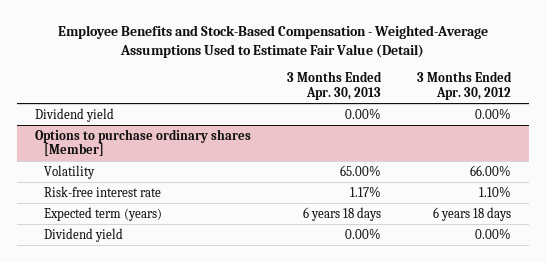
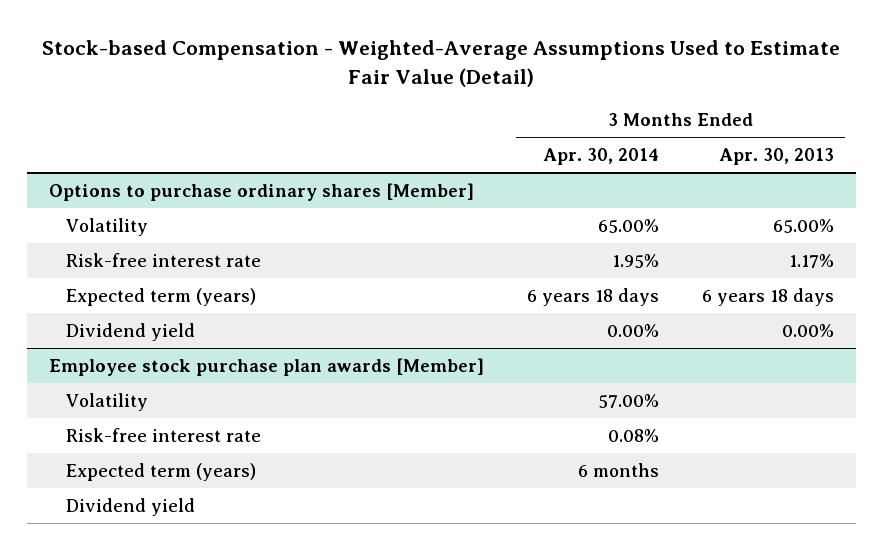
- Employee Benefits and Stock-Based Compensation - Weighted-Average Assumptions Used to Estimate Fair Value (Detail)
+ Stock-based Compensation - Weighted-Average Assumptions Used to Estimate Fair Value (Detail)
- | 3 Months Ended Apr. 30, 2013 | 3 Months Ended Apr. 30, 2012
+ | 3 Months Ended Apr. 30, 2014 | 3 Months Ended Apr. 30, 2013
- Dividend yield | 0.00% | 0.00%
+ Employee stock purchase plan awards [Member]
+ Volatility | 57.00% |
+ Risk-free interest rate | 0.08% |
+ Expected term (years) | 6 months |
+ Dividend yield

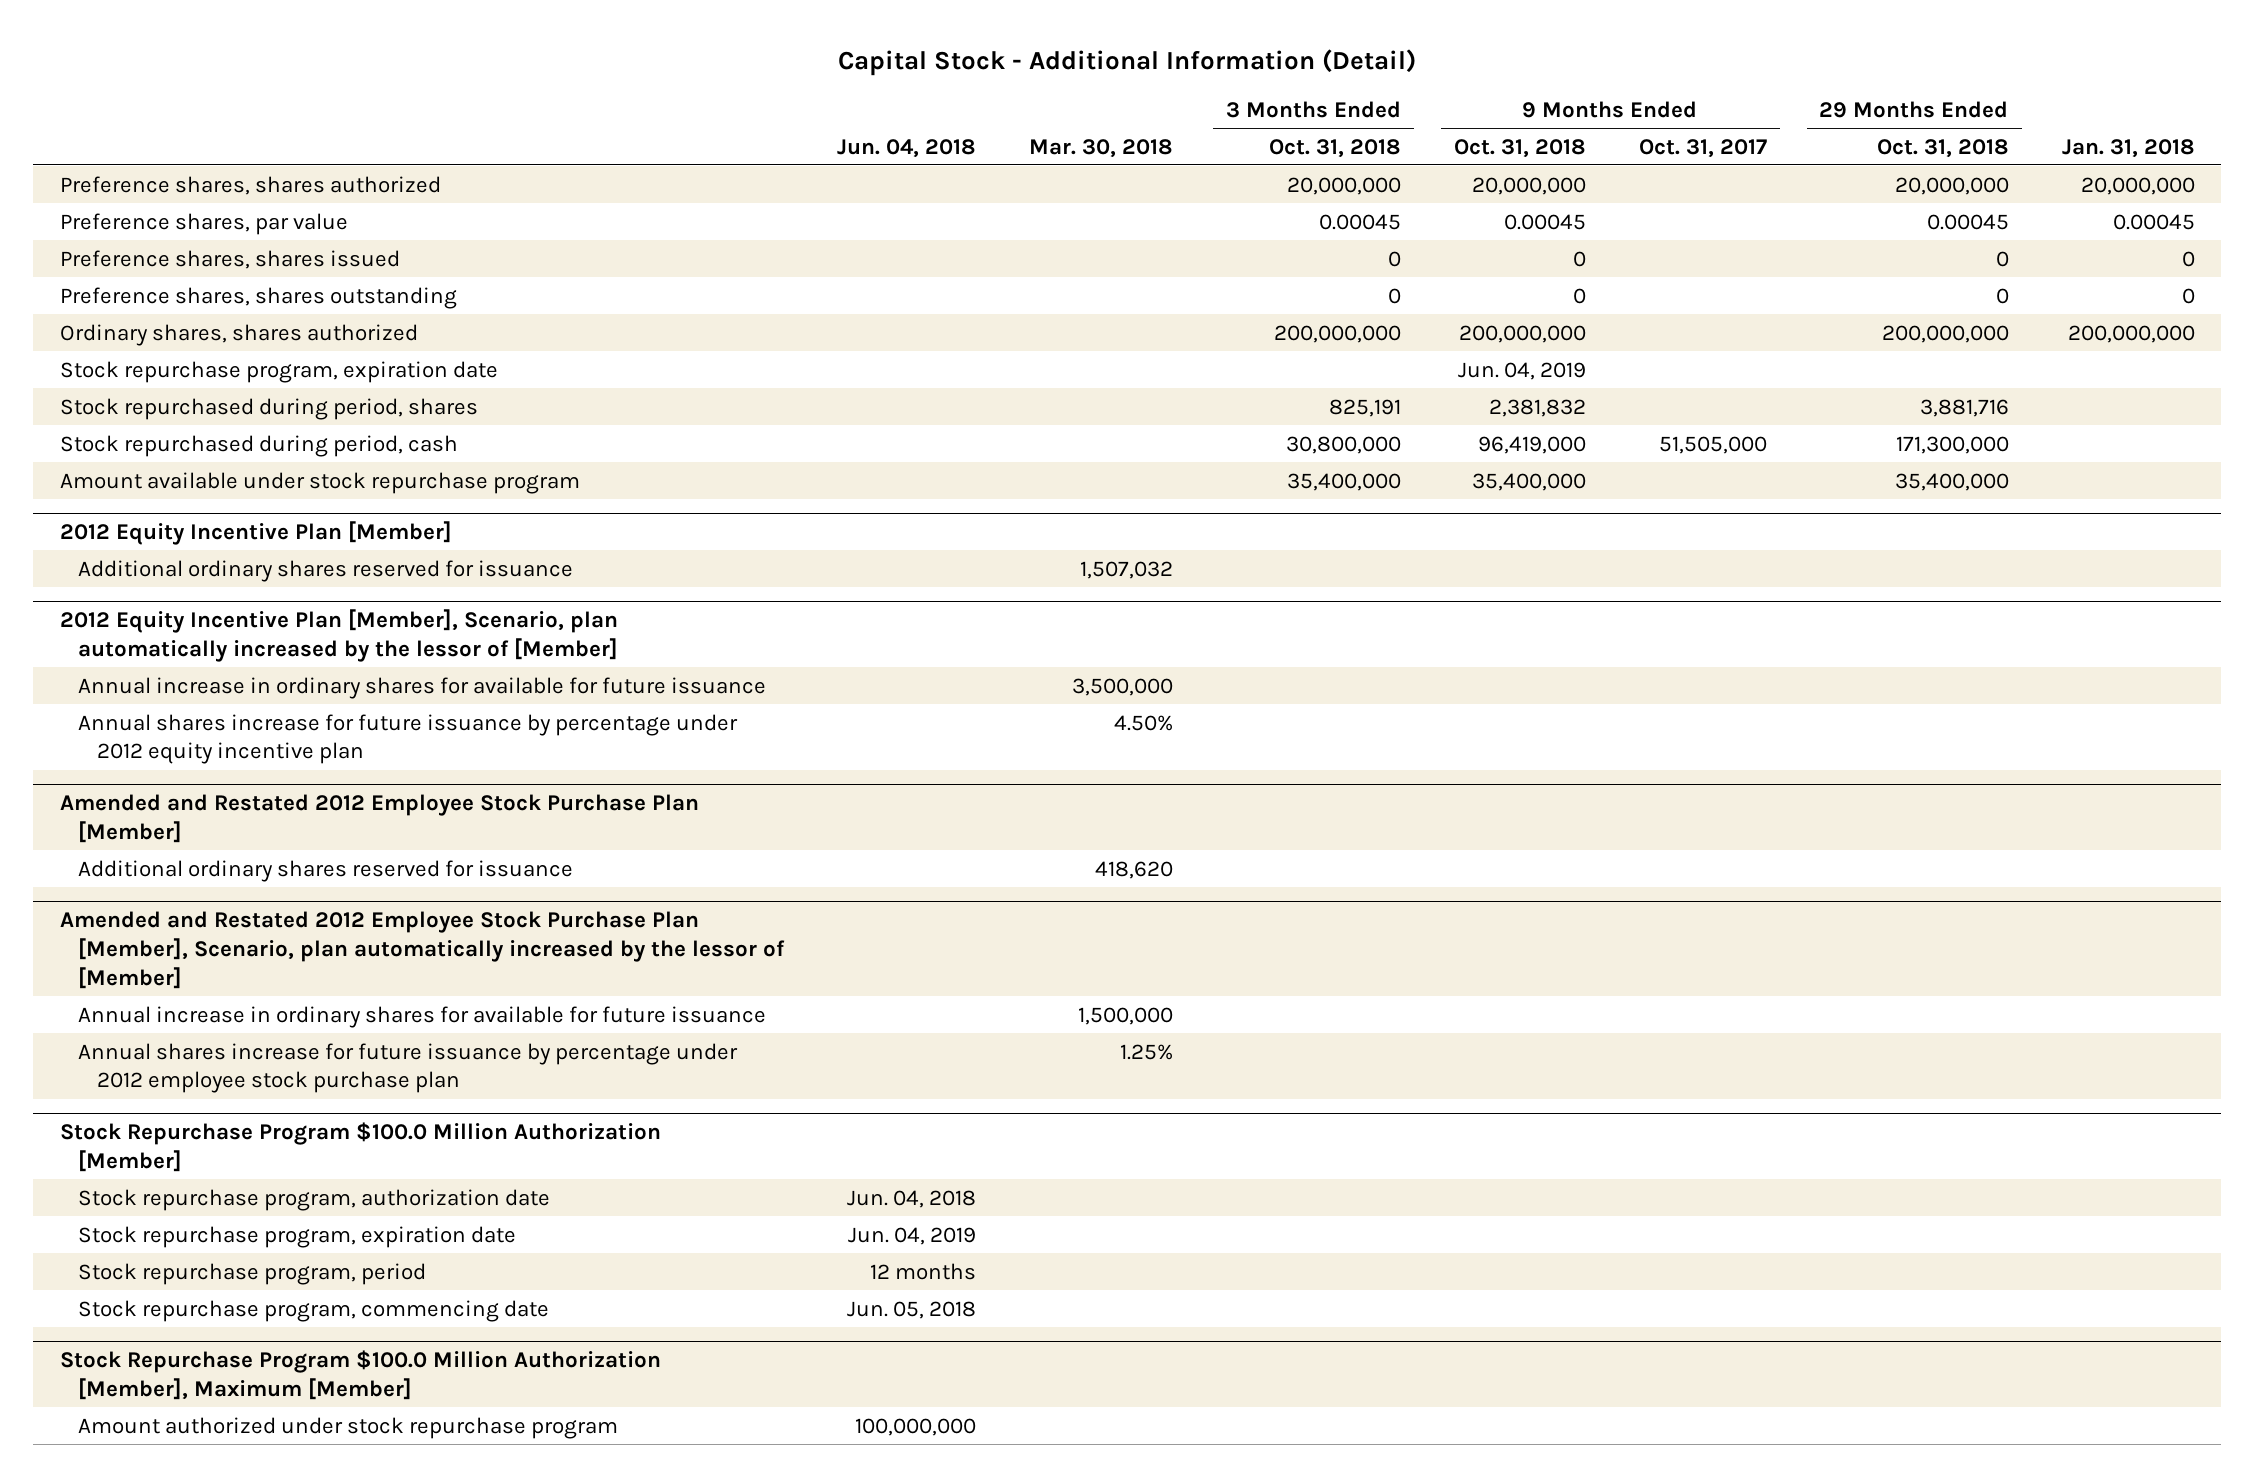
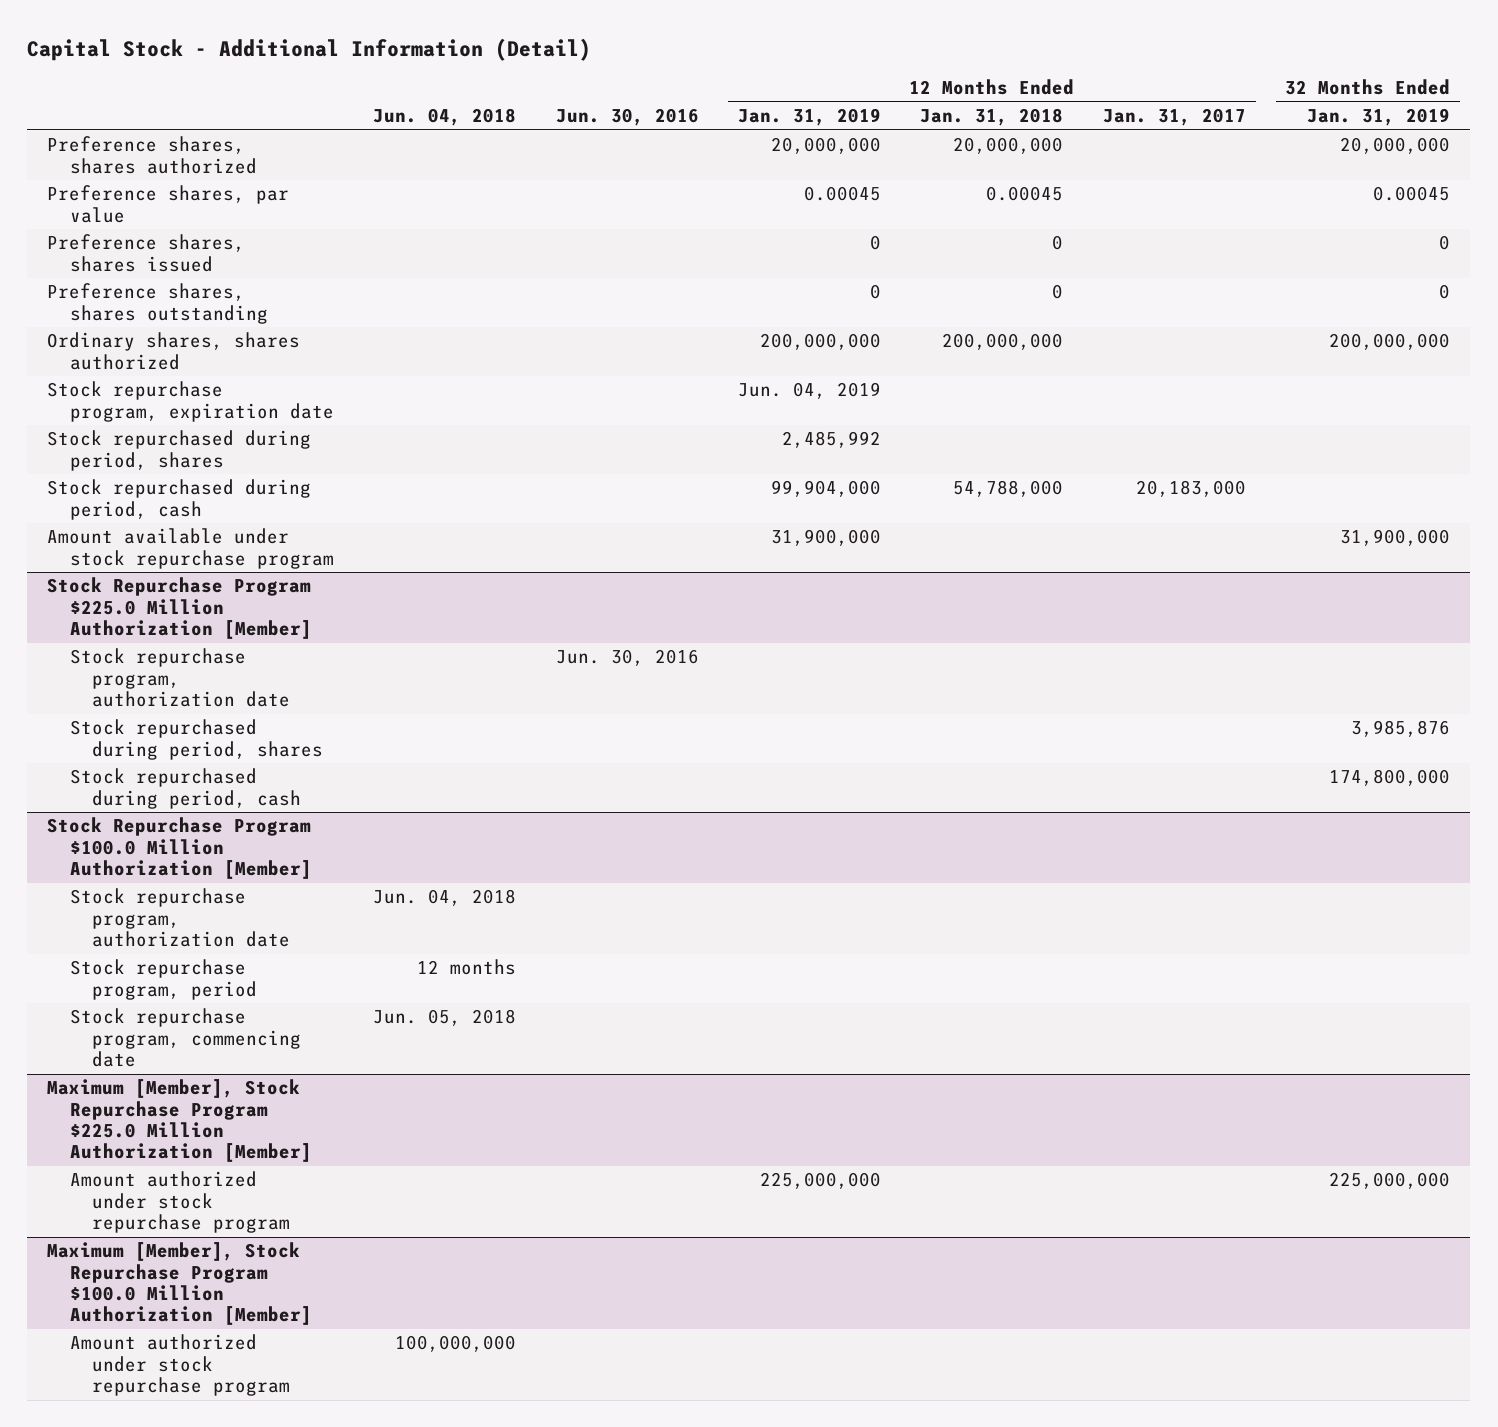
- | Jun. 04, 2018 | Mar. 30, 2018 | 3 Months Ended Oct. 31, 2018 | 9 Months Ended Oct. 31, 2018 | 9 Months Ended Oct. 31, 2017 | 29 Months Ended Oct. 31, 2018 | Jan. 31, 2018
+ | Jun. 04, 2018 | Jun. 30, 2016 | 12 Months Ended Jan. 31, 2019 | 12 Months Ended Jan. 31, 2018 | 12 Months Ended Jan. 31, 2017 | 32 Months Ended Jan. 31, 2019
- 2012 Equity Incentive Plan [Member]
- Additional ordinary shares reserved for issuance | | 1,507,032 | | | | |
- 2012 Equity Incentive Plan [Member], Scenario, plan automatically increased by the lessor of [Member]
- Annual increase in ordinary shares for available for future issuance | | 3,500,000 | | | | |
- Annual shares increase for future issuance by percentage under 2012 equity incentive plan | | 4.50% | | | | |
- Amended and Restated 2012 Employee Stock Purchase Plan [Member]
- Additional ordinary shares reserved for issuance | | 418,620 | | | | |
- Amended and Restated 2012 Employee Stock Purchase Plan [Member], Scenario, plan automatically increased by the lessor of [Member]
- Annual increase in ordinary shares for available for future issuance | | 1,500,000 | | | | |
- Annual shares increase for future issuance by percentage under 2012 employee stock purchase plan | | 1.25% | | | | |
+ Stock Repurchase Program $225.0 Million Authorization [Member]
+ Stock repurchase program, authorization date | | Jun. 30, 2016 | | | |
+ Stock repurchased during period, shares | | | | | | 3,985,876
+ Stock repurchased during period, cash | | | | | | 174,800,000
@ Stock Repurchase Program $100.0 Million Authorization [Member]
- Stock repurchase program, expiration date | Jun. 04, 2019 | | | | | |
- Stock Repurchase Program $100.0 Million Authorization [Member], Maximum [Member]
+ Maximum [Member], Stock Repurchase Program $225.0 Million Authorization [Member]
+ Amount authorized under stock repurchase program | | | 225,000,000 | | | 225,000,000
+ Maximum [Member], Stock Repurchase Program $100.0 Million Authorization [Member]

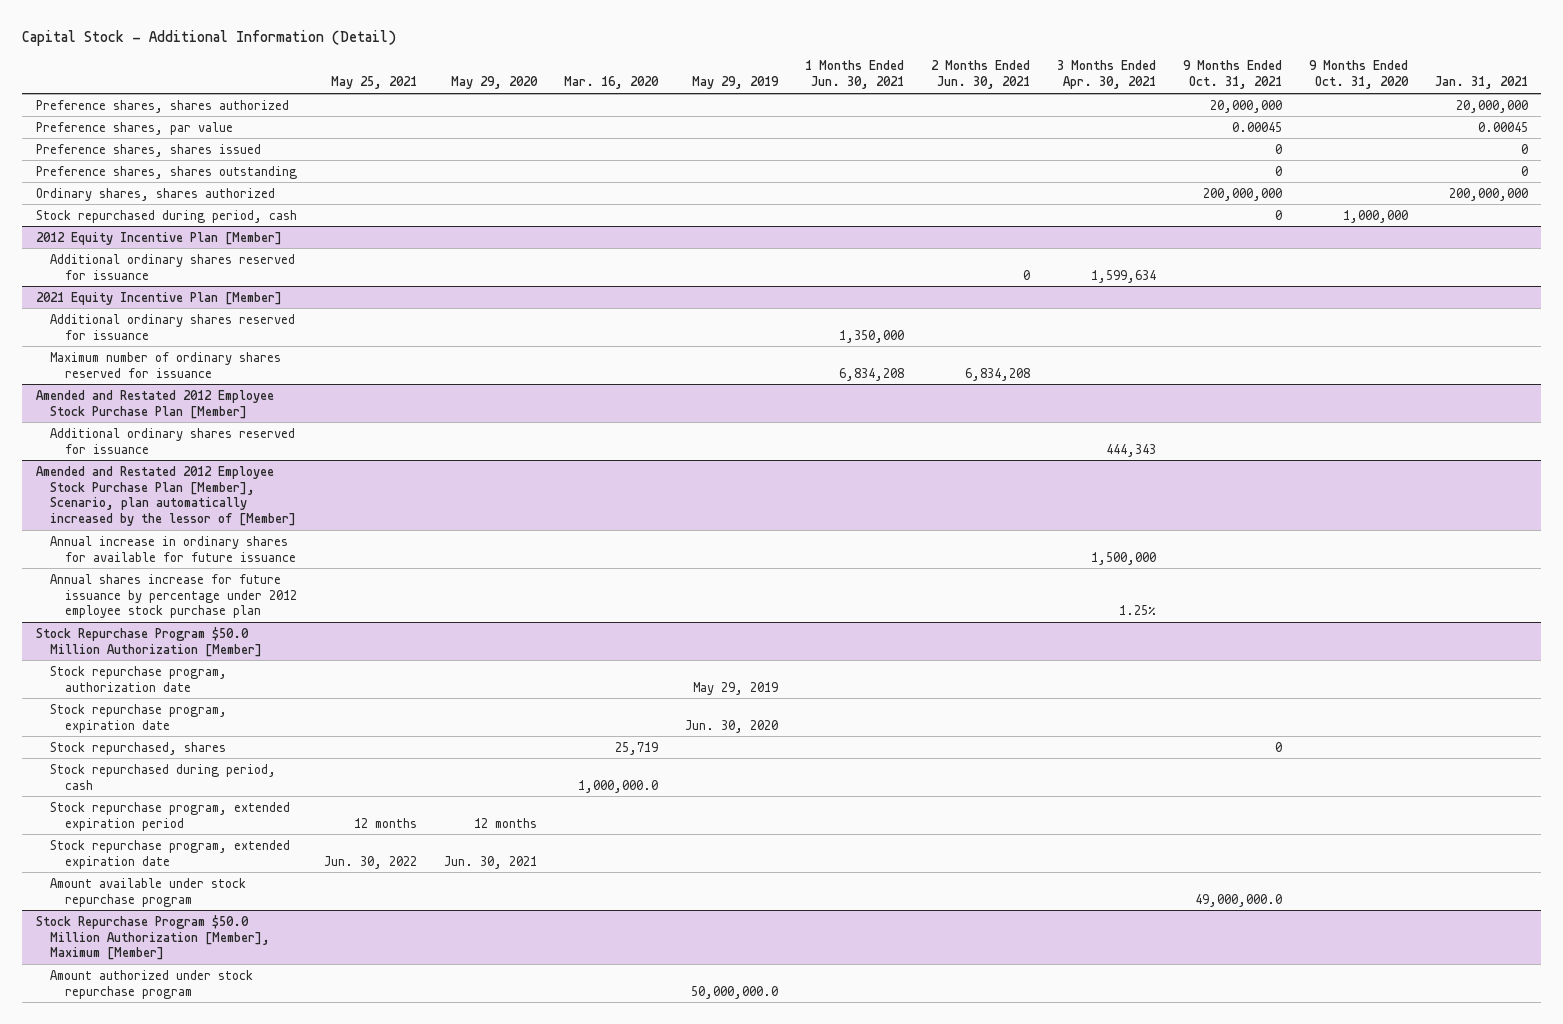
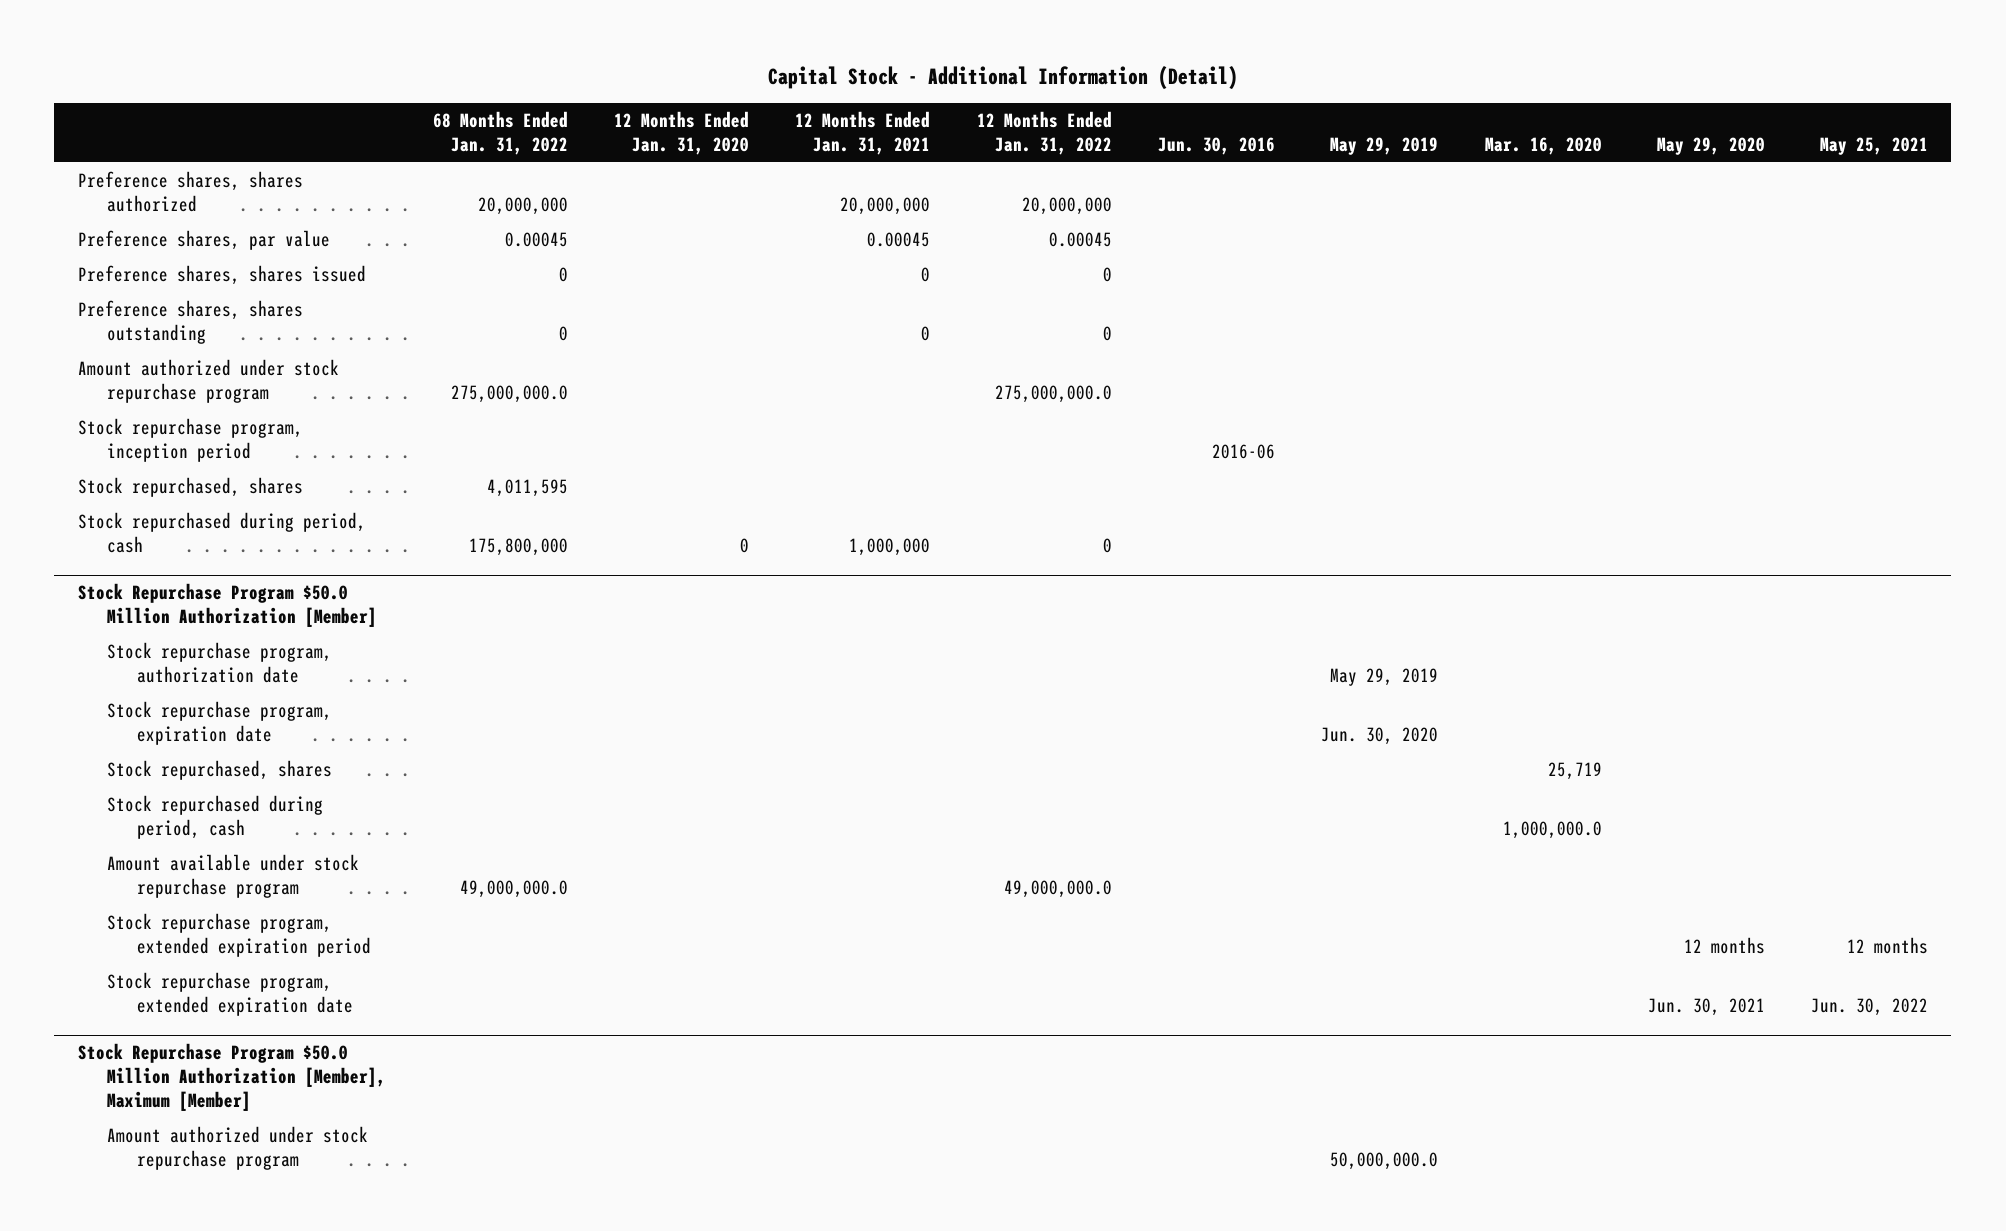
- | May 25, 2021 | May 29, 2020 | Mar. 16, 2020 | May 29, 2019 | 1 Months Ended Jun. 30, 2021 | 2 Months Ended Jun. 30, 2021 | 3 Months Ended Apr. 30, 2021 | 9 Months Ended Oct. 31, 2021 | 9 Months Ended Oct. 31, 2020 | Jan. 31, 2021
+ | 68 Months Ended Jan. 31, 2022 | 12 Months Ended Jan. 31, 2020 | 12 Months Ended Jan. 31, 2021 | 12 Months Ended Jan. 31, 2022 | Jun. 30, 2016 | May 29, 2019 | Mar. 16, 2020 | May 29, 2020 | May 25, 2021
- Ordinary shares, shares authorized | | | | | | | | 200,000,000 | | 200,000,000
+ Amount authorized under stock repurchase program | 275,000,000.0 | | | 275,000,000.0 | | | | |
+ Stock repurchase program, inception period | | | | | 2016-06 | | | |
+ Stock repurchased, shares | 4,011,595 | | | | | | | |
- 2012 Equity Incentive Plan [Member]
- Additional ordinary shares reserved for issuance | | | | | | 0 | 1,599,634 | | |
- 2021 Equity Incentive Plan [Member]
- Additional ordinary shares reserved for issuance | | | | | 1,350,000 | | | | |
- Maximum number of ordinary shares reserved for issuance | | | | | 6,834,208 | 6,834,208 | | | |
- Amended and Restated 2012 Employee Stock Purchase Plan [Member]
- Additional ordinary shares reserved for issuance | | | | | | | 444,343 | | |
- Amended and Restated 2012 Employee Stock Purchase Plan [Member], Scenario, plan automatically increased by the lessor of [Member]
- Annual increase in ordinary shares for available for future issuance | | | | | | | 1,500,000 | | |
- Annual shares increase for future issuance by percentage under 2012 employee stock purchase plan | | | | | | | 1.25% | | |
@ Stock Repurchase Program $50.0 Million Authorization [Member]
moved up: Amount available under stock repurchase program | 49,000,000.0 | | | 49,000,000.0 | | | | |

